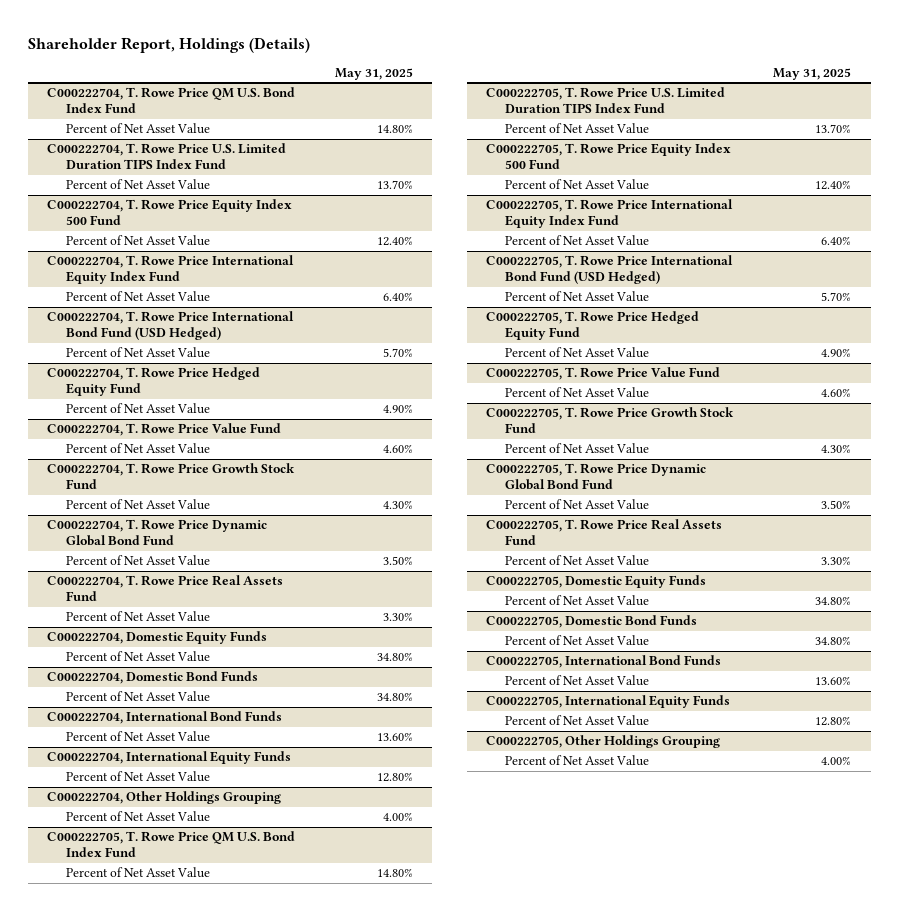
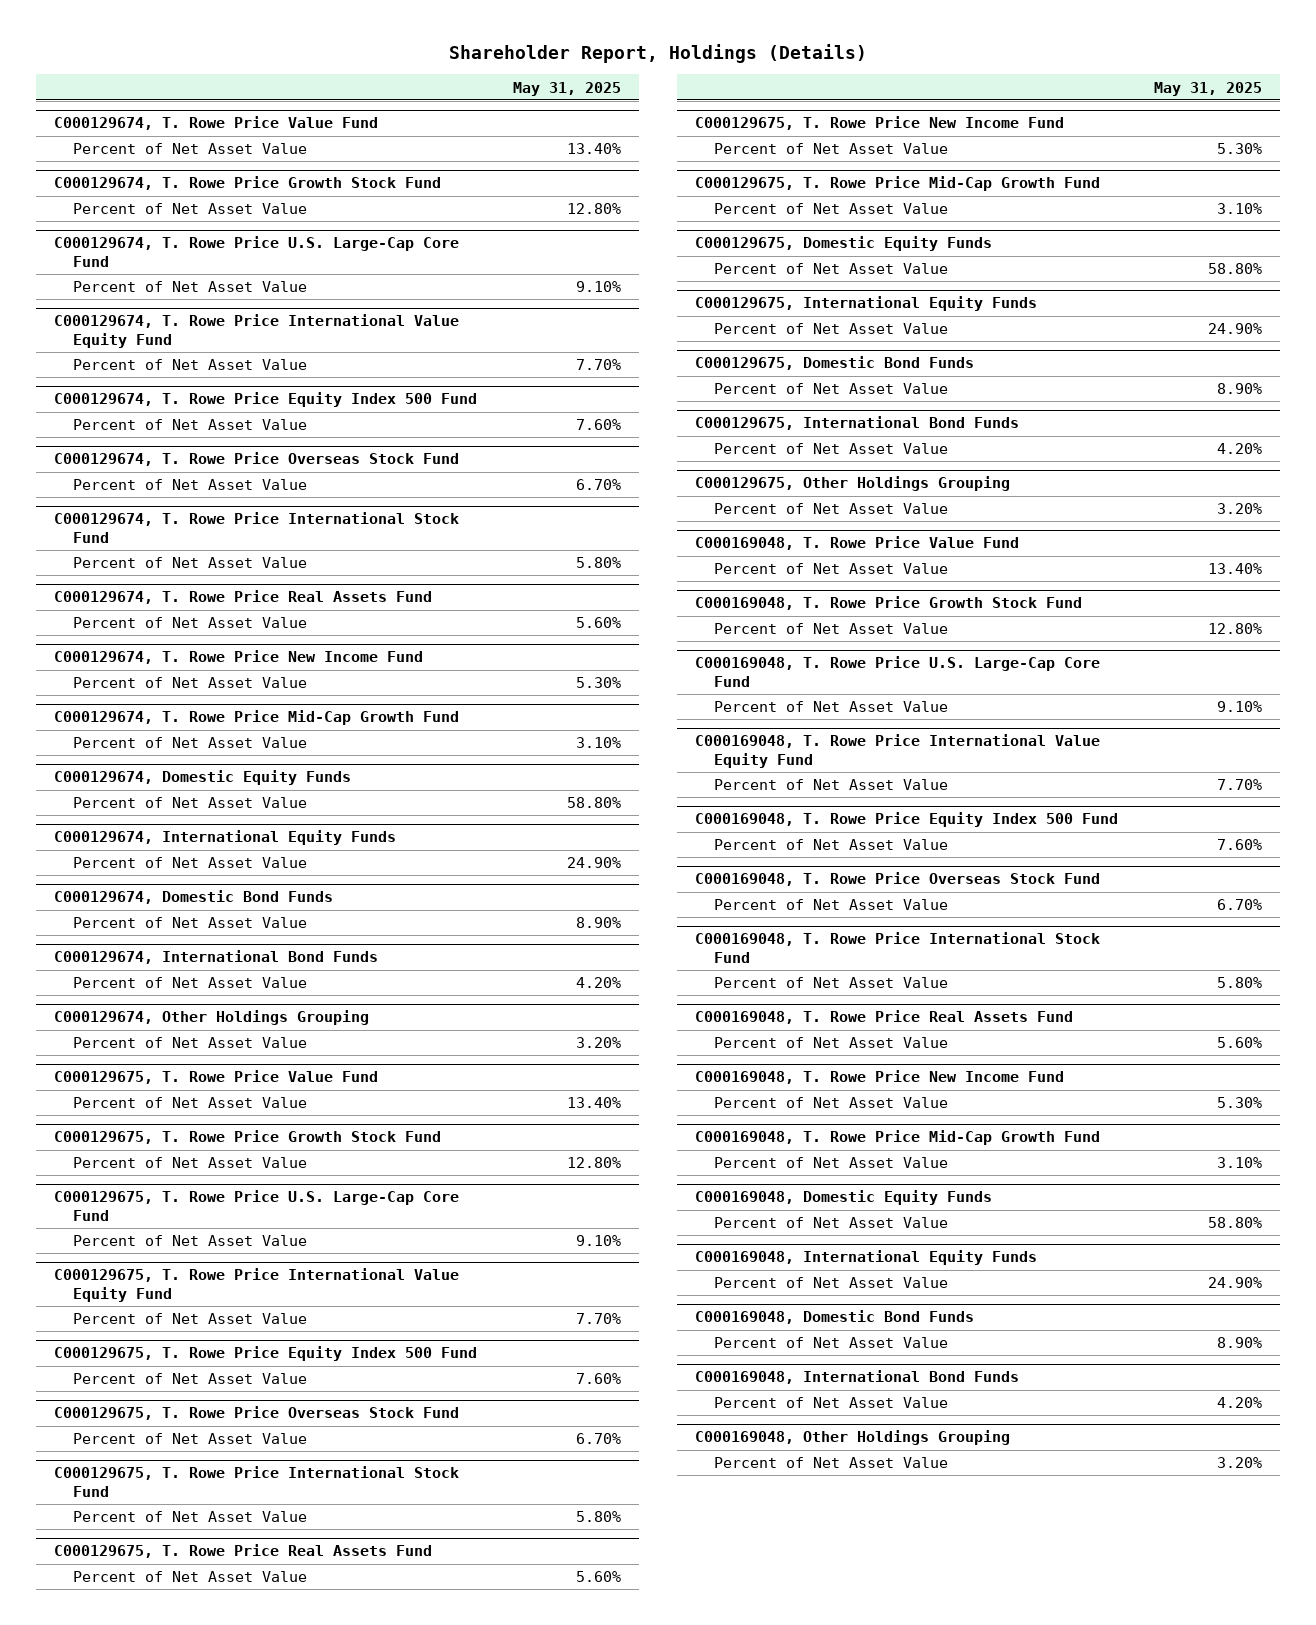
- C000222704, T. Rowe Price QM U.S. Bond Index Fund
- Percent of Net Asset Value | 14.80%
- C000222704, T. Rowe Price U.S. Limited Duration TIPS Index Fund
- Percent of Net Asset Value | 13.70%
- C000222704, T. Rowe Price Equity Index 500 Fund
- Percent of Net Asset Value | 12.40%
- C000222704, T. Rowe Price International Equity Index Fund
- Percent of Net Asset Value | 6.40%
- C000222704, T. Rowe Price International Bond Fund (USD Hedged)
- Percent of Net Asset Value | 5.70%
- C000222704, T. Rowe Price Hedged Equity Fund
- Percent of Net Asset Value | 4.90%
- C000222704, T. Rowe Price Value Fund
- Percent of Net Asset Value | 4.60%
- C000222704, T. Rowe Price Growth Stock Fund
- Percent of Net Asset Value | 4.30%
- C000222704, T. Rowe Price Dynamic Global Bond Fund
- Percent of Net Asset Value | 3.50%
- C000222704, T. Rowe Price Real Assets Fund
- Percent of Net Asset Value | 3.30%
- C000222704, Domestic Equity Funds
- Percent of Net Asset Value | 34.80%
- C000222704, Domestic Bond Funds
- Percent of Net Asset Value | 34.80%
- C000222704, International Bond Funds
- Percent of Net Asset Value | 13.60%
- C000222704, International Equity Funds
+ C000129674, T. Rowe Price Value Fund
+ Percent of Net Asset Value | 13.40%
+ C000129674, T. Rowe Price Growth Stock Fund
- C000222704, Other Holdings Grouping
- Percent of Net Asset Value | 4.00%
- C000222705, T. Rowe Price QM U.S. Bond Index Fund
- Percent of Net Asset Value | 14.80%
- C000222705, T. Rowe Price U.S. Limited Duration TIPS Index Fund
- Percent of Net Asset Value | 13.70%
- C000222705, T. Rowe Price Equity Index 500 Fund
- Percent of Net Asset Value | 12.40%
- C000222705, T. Rowe Price International Equity Index Fund
- Percent of Net Asset Value | 6.40%
- C000222705, T. Rowe Price International Bond Fund (USD Hedged)
- Percent of Net Asset Value | 5.70%
- C000222705, T. Rowe Price Hedged Equity Fund
- Percent of Net Asset Value | 4.90%
- C000222705, T. Rowe Price Value Fund
- Percent of Net Asset Value | 4.60%
- C000222705, T. Rowe Price Growth Stock Fund
- Percent of Net Asset Value | 4.30%
- C000222705, T. Rowe Price Dynamic Global Bond Fund
- Percent of Net Asset Value | 3.50%
- C000222705, T. Rowe Price Real Assets Fund
- Percent of Net Asset Value | 3.30%
- C000222705, Domestic Equity Funds
- Percent of Net Asset Value | 34.80%
- C000222705, Domestic Bond Funds
- Percent of Net Asset Value | 34.80%
- C000222705, International Bond Funds
- Percent of Net Asset Value | 13.60%
- C000222705, International Equity Funds
+ C000129674, T. Rowe Price U.S. Large-Cap Core Fund
+ Percent of Net Asset Value | 9.10%
+ C000129674, T. Rowe Price International Value Equity Fund
+ Percent of Net Asset Value | 7.70%
+ C000129674, T. Rowe Price Equity Index 500 Fund
+ Percent of Net Asset Value | 7.60%
+ C000129674, T. Rowe Price Overseas Stock Fund
+ Percent of Net Asset Value | 6.70%
+ C000129674, T. Rowe Price International Stock Fund
+ Percent of Net Asset Value | 5.80%
+ C000129674, T. Rowe Price Real Assets Fund
+ Percent of Net Asset Value | 5.60%
+ C000129674, T. Rowe Price New Income Fund
+ Percent of Net Asset Value | 5.30%
+ C000129674, T. Rowe Price Mid-Cap Growth Fund
+ Percent of Net Asset Value | 3.10%
+ C000129674, Domestic Equity Funds
+ Percent of Net Asset Value | 58.80%
+ C000129674, International Equity Funds
+ Percent of Net Asset Value | 24.90%
+ C000129674, Domestic Bond Funds
+ Percent of Net Asset Value | 8.90%
+ C000129674, International Bond Funds
+ Percent of Net Asset Value | 4.20%
+ C000129674, Other Holdings Grouping
+ Percent of Net Asset Value | 3.20%
+ C000129675, T. Rowe Price Value Fund
+ Percent of Net Asset Value | 13.40%
+ C000129675, T. Rowe Price Growth Stock Fund
- C000222705, Other Holdings Grouping
- Percent of Net Asset Value | 4.00%
+ C000129675, T. Rowe Price U.S. Large-Cap Core Fund
+ Percent of Net Asset Value | 9.10%
+ C000129675, T. Rowe Price International Value Equity Fund
+ Percent of Net Asset Value | 7.70%
+ C000129675, T. Rowe Price Equity Index 500 Fund
+ Percent of Net Asset Value | 7.60%
+ C000129675, T. Rowe Price Overseas Stock Fund
+ Percent of Net Asset Value | 6.70%
+ C000129675, T. Rowe Price International Stock Fund
+ Percent of Net Asset Value | 5.80%
+ C000129675, T. Rowe Price Real Assets Fund
+ Percent of Net Asset Value | 5.60%
+ C000129675, T. Rowe Price New Income Fund
+ Percent of Net Asset Value | 5.30%
+ C000129675, T. Rowe Price Mid-Cap Growth Fund
+ Percent of Net Asset Value | 3.10%
+ C000129675, Domestic Equity Funds
+ Percent of Net Asset Value | 58.80%
+ C000129675, International Equity Funds
+ Percent of Net Asset Value | 24.90%
+ C000129675, Domestic Bond Funds
+ Percent of Net Asset Value | 8.90%
+ C000129675, International Bond Funds
+ Percent of Net Asset Value | 4.20%
+ C000129675, Other Holdings Grouping
+ Percent of Net Asset Value | 3.20%
+ C000169048, T. Rowe Price Value Fund
+ Percent of Net Asset Value | 13.40%
+ C000169048, T. Rowe Price Growth Stock Fund
+ Percent of Net Asset Value | 12.80%
+ C000169048, T. Rowe Price U.S. Large-Cap Core Fund
+ Percent of Net Asset Value | 9.10%
+ C000169048, T. Rowe Price International Value Equity Fund
+ Percent of Net Asset Value | 7.70%
+ C000169048, T. Rowe Price Equity Index 500 Fund
+ Percent of Net Asset Value | 7.60%
+ C000169048, T. Rowe Price Overseas Stock Fund
+ Percent of Net Asset Value | 6.70%
+ C000169048, T. Rowe Price International Stock Fund
+ Percent of Net Asset Value | 5.80%
+ C000169048, T. Rowe Price Real Assets Fund
+ Percent of Net Asset Value | 5.60%
+ C000169048, T. Rowe Price New Income Fund
+ Percent of Net Asset Value | 5.30%
+ C000169048, T. Rowe Price Mid-Cap Growth Fund
+ Percent of Net Asset Value | 3.10%
+ C000169048, Domestic Equity Funds
+ Percent of Net Asset Value | 58.80%
+ C000169048, International Equity Funds
+ Percent of Net Asset Value | 24.90%
+ C000169048, Domestic Bond Funds
+ Percent of Net Asset Value | 8.90%
+ C000169048, International Bond Funds
+ Percent of Net Asset Value | 4.20%
+ C000169048, Other Holdings Grouping
+ Percent of Net Asset Value | 3.20%

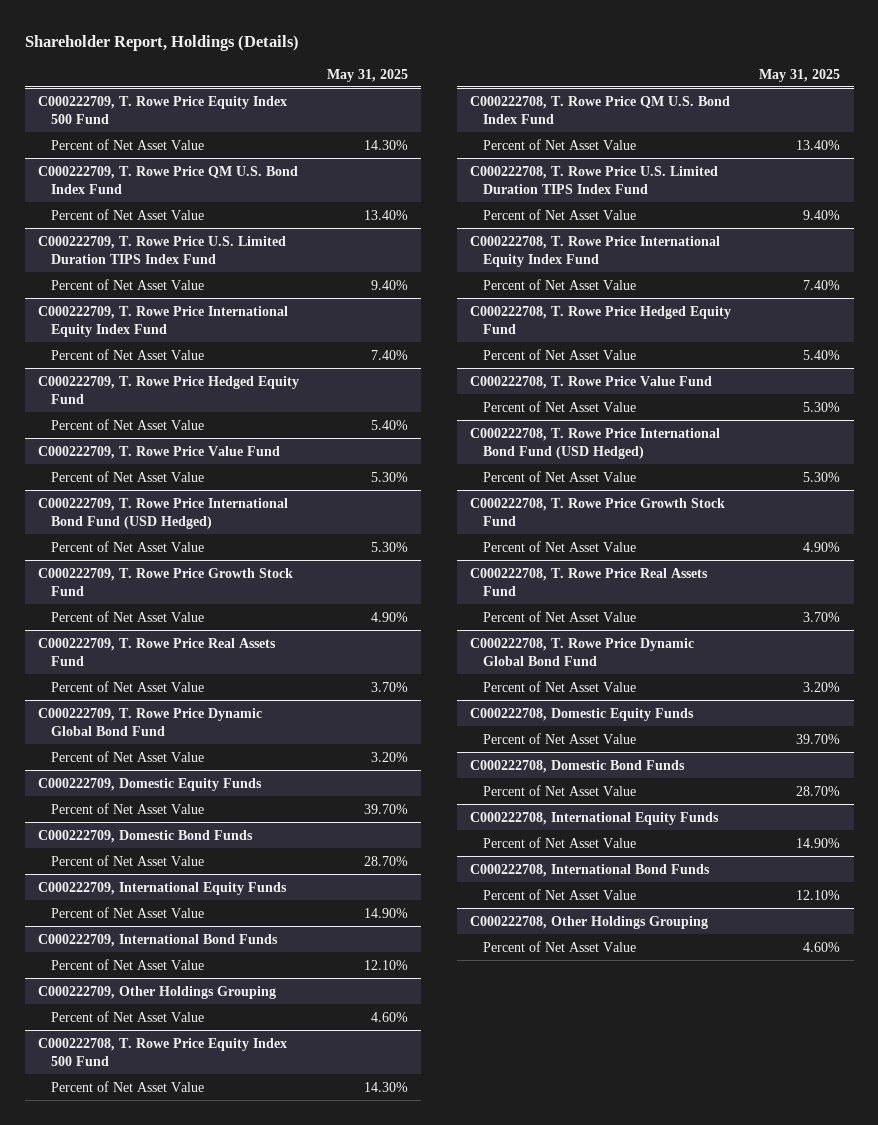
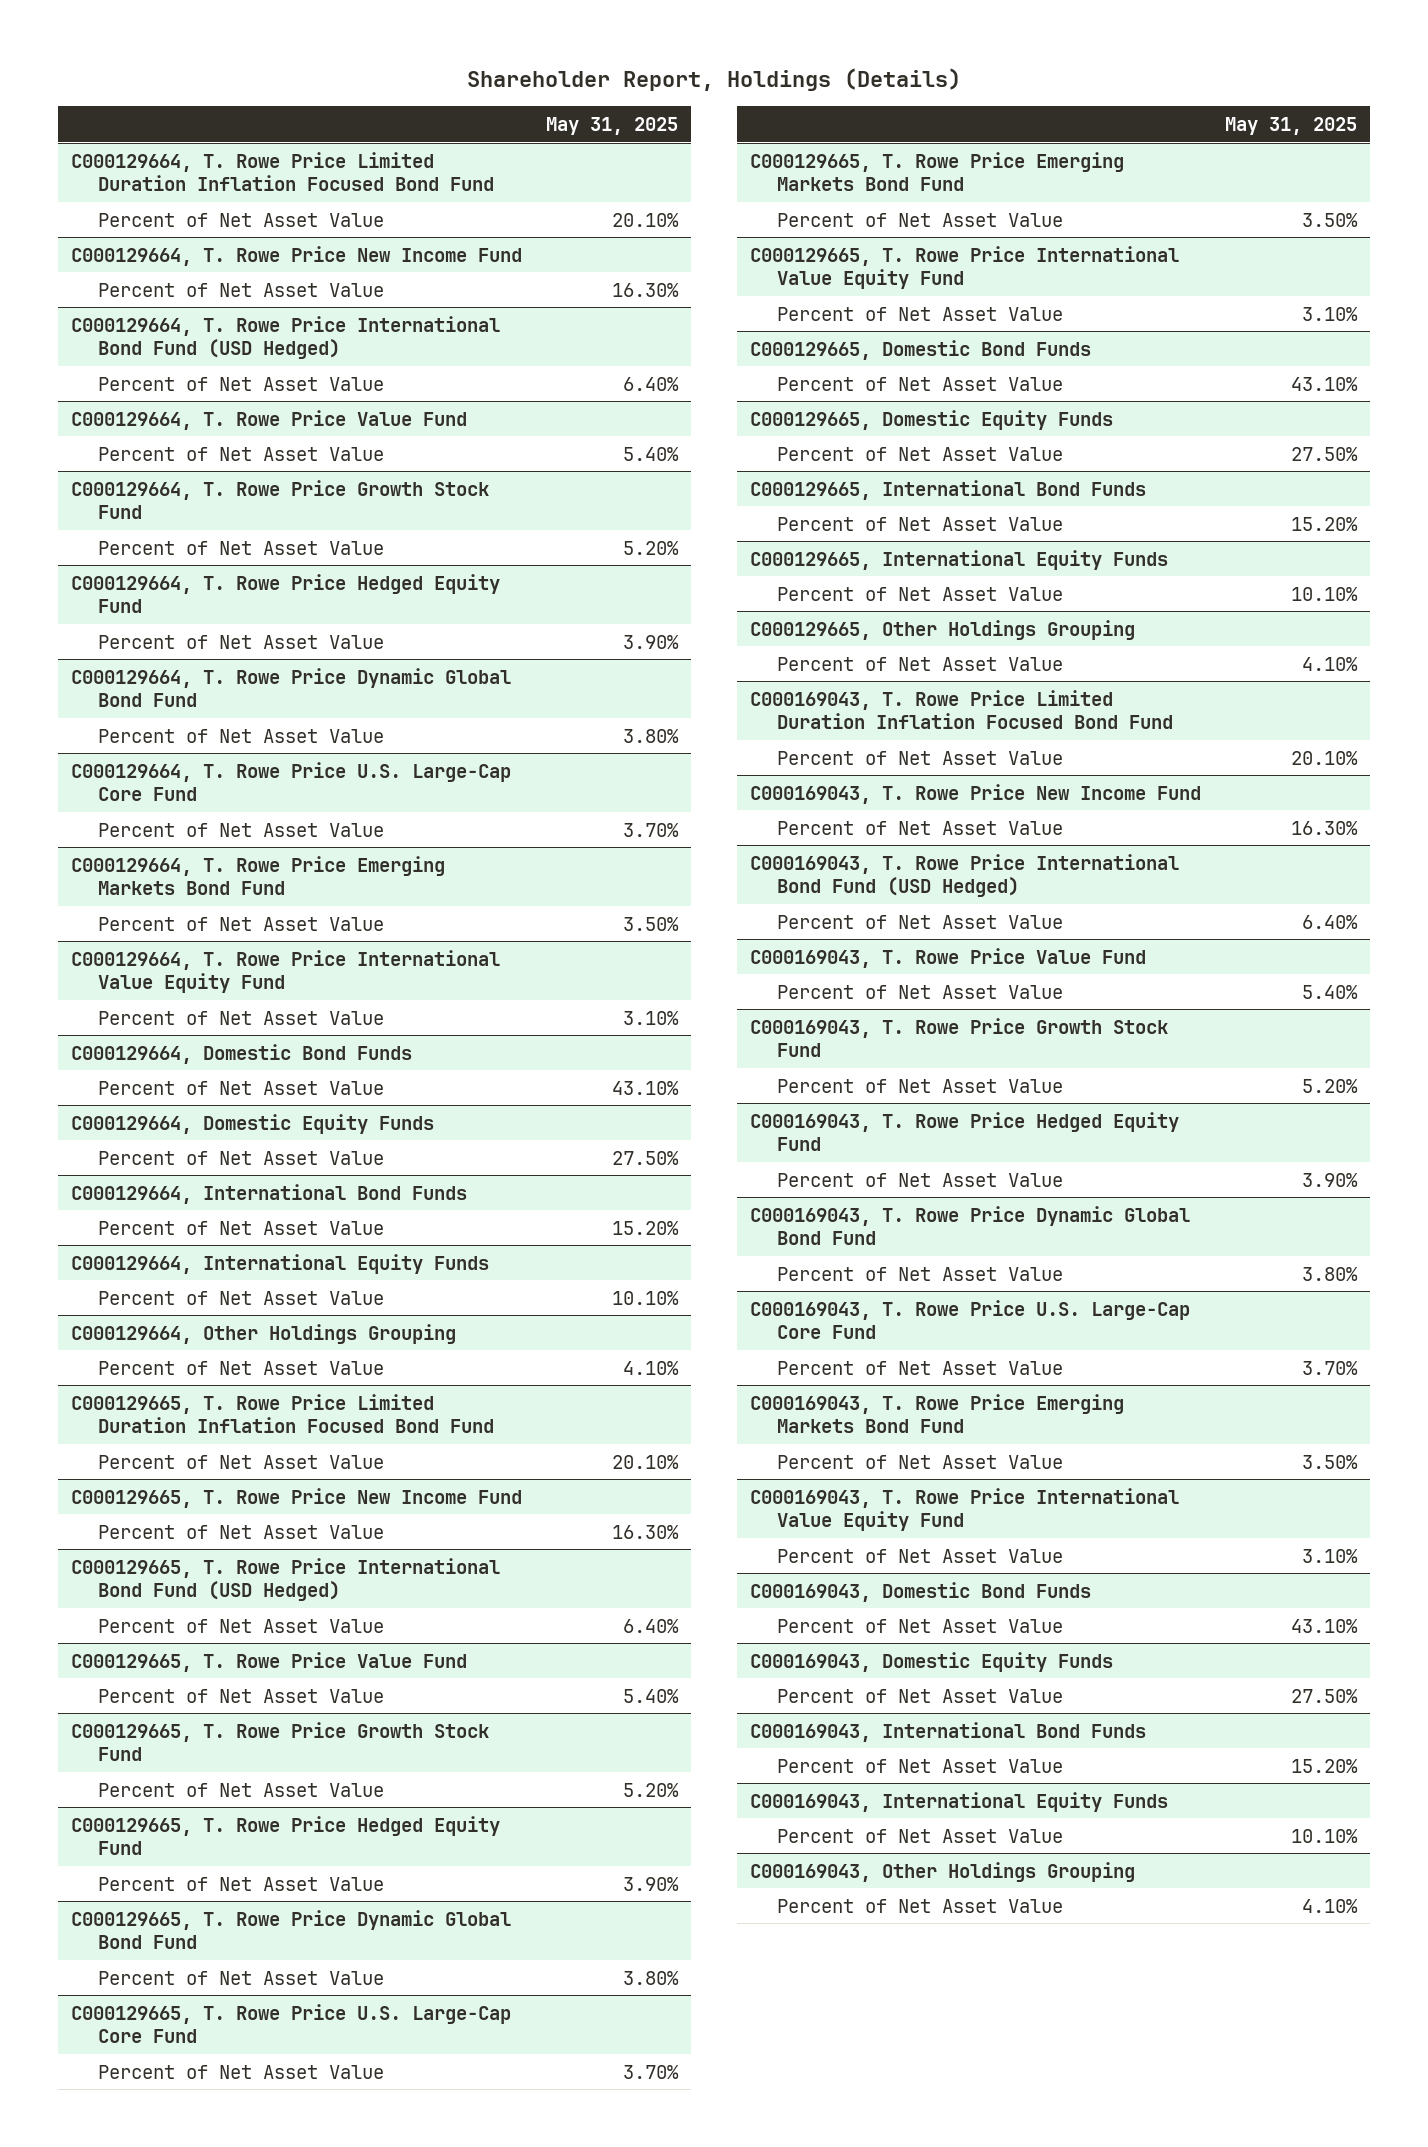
- C000222709, T. Rowe Price Equity Index 500 Fund
- Percent of Net Asset Value | 14.30%
- C000222709, T. Rowe Price QM U.S. Bond Index Fund
- Percent of Net Asset Value | 13.40%
- C000222709, T. Rowe Price U.S. Limited Duration TIPS Index Fund
- Percent of Net Asset Value | 9.40%
- C000222709, T. Rowe Price International Equity Index Fund
- Percent of Net Asset Value | 7.40%
- C000222709, T. Rowe Price Hedged Equity Fund
+ C000129664, T. Rowe Price Limited Duration Inflation Focused Bond Fund
+ Percent of Net Asset Value | 20.10%
+ C000129664, T. Rowe Price New Income Fund
+ Percent of Net Asset Value | 16.30%
+ C000129664, T. Rowe Price International Bond Fund (USD Hedged)
+ Percent of Net Asset Value | 6.40%
+ C000129664, T. Rowe Price Value Fund
- C000222709, T. Rowe Price Value Fund
- Percent of Net Asset Value | 5.30%
- C000222709, T. Rowe Price International Bond Fund (USD Hedged)
- Percent of Net Asset Value | 5.30%
- C000222709, T. Rowe Price Growth Stock Fund
- Percent of Net Asset Value | 4.90%
- C000222709, T. Rowe Price Real Assets Fund
+ C000129664, T. Rowe Price Growth Stock Fund
+ Percent of Net Asset Value | 5.20%
+ C000129664, T. Rowe Price Hedged Equity Fund
+ Percent of Net Asset Value | 3.90%
+ C000129664, T. Rowe Price Dynamic Global Bond Fund
+ Percent of Net Asset Value | 3.80%
+ C000129664, T. Rowe Price U.S. Large-Cap Core Fund
- C000222709, T. Rowe Price Dynamic Global Bond Fund
- Percent of Net Asset Value | 3.20%
- C000222709, Domestic Equity Funds
- Percent of Net Asset Value | 39.70%
- C000222709, Domestic Bond Funds
- Percent of Net Asset Value | 28.70%
- C000222709, International Equity Funds
- Percent of Net Asset Value | 14.90%
- C000222709, International Bond Funds
- Percent of Net Asset Value | 12.10%
- C000222709, Other Holdings Grouping
- Percent of Net Asset Value | 4.60%
- C000222708, T. Rowe Price Equity Index 500 Fund
- Percent of Net Asset Value | 14.30%
- C000222708, T. Rowe Price QM U.S. Bond Index Fund
- Percent of Net Asset Value | 13.40%
- C000222708, T. Rowe Price U.S. Limited Duration TIPS Index Fund
- Percent of Net Asset Value | 9.40%
- C000222708, T. Rowe Price International Equity Index Fund
- Percent of Net Asset Value | 7.40%
- C000222708, T. Rowe Price Hedged Equity Fund
+ C000129664, T. Rowe Price Emerging Markets Bond Fund
+ Percent of Net Asset Value | 3.50%
+ C000129664, T. Rowe Price International Value Equity Fund
+ Percent of Net Asset Value | 3.10%
+ C000129664, Domestic Bond Funds
+ Percent of Net Asset Value | 43.10%
+ C000129664, Domestic Equity Funds
+ Percent of Net Asset Value | 27.50%
+ C000129664, International Bond Funds
+ Percent of Net Asset Value | 15.20%
+ C000129664, International Equity Funds
+ Percent of Net Asset Value | 10.10%
+ C000129664, Other Holdings Grouping
+ Percent of Net Asset Value | 4.10%
+ C000129665, T. Rowe Price Limited Duration Inflation Focused Bond Fund
+ Percent of Net Asset Value | 20.10%
+ C000129665, T. Rowe Price New Income Fund
+ Percent of Net Asset Value | 16.30%
+ C000129665, T. Rowe Price International Bond Fund (USD Hedged)
+ Percent of Net Asset Value | 6.40%
+ C000129665, T. Rowe Price Value Fund
- C000222708, T. Rowe Price Value Fund
- Percent of Net Asset Value | 5.30%
- C000222708, T. Rowe Price International Bond Fund (USD Hedged)
- Percent of Net Asset Value | 5.30%
- C000222708, T. Rowe Price Growth Stock Fund
- Percent of Net Asset Value | 4.90%
- C000222708, T. Rowe Price Real Assets Fund
+ C000129665, T. Rowe Price Growth Stock Fund
+ Percent of Net Asset Value | 5.20%
+ C000129665, T. Rowe Price Hedged Equity Fund
+ Percent of Net Asset Value | 3.90%
+ C000129665, T. Rowe Price Dynamic Global Bond Fund
+ Percent of Net Asset Value | 3.80%
+ C000129665, T. Rowe Price U.S. Large-Cap Core Fund
- C000222708, T. Rowe Price Dynamic Global Bond Fund
- Percent of Net Asset Value | 3.20%
- C000222708, Domestic Equity Funds
- Percent of Net Asset Value | 39.70%
- C000222708, Domestic Bond Funds
- Percent of Net Asset Value | 28.70%
- C000222708, International Equity Funds
- Percent of Net Asset Value | 14.90%
- C000222708, International Bond Funds
- Percent of Net Asset Value | 12.10%
- C000222708, Other Holdings Grouping
- Percent of Net Asset Value | 4.60%
+ C000129665, T. Rowe Price Emerging Markets Bond Fund
+ Percent of Net Asset Value | 3.50%
+ C000129665, T. Rowe Price International Value Equity Fund
+ Percent of Net Asset Value | 3.10%
+ C000129665, Domestic Bond Funds
+ Percent of Net Asset Value | 43.10%
+ C000129665, Domestic Equity Funds
+ Percent of Net Asset Value | 27.50%
+ C000129665, International Bond Funds
+ Percent of Net Asset Value | 15.20%
+ C000129665, International Equity Funds
+ Percent of Net Asset Value | 10.10%
+ C000129665, Other Holdings Grouping
+ Percent of Net Asset Value | 4.10%
+ C000169043, T. Rowe Price Limited Duration Inflation Focused Bond Fund
+ Percent of Net Asset Value | 20.10%
+ C000169043, T. Rowe Price New Income Fund
+ Percent of Net Asset Value | 16.30%
+ C000169043, T. Rowe Price International Bond Fund (USD Hedged)
+ Percent of Net Asset Value | 6.40%
+ C000169043, T. Rowe Price Value Fund
+ Percent of Net Asset Value | 5.40%
+ C000169043, T. Rowe Price Growth Stock Fund
+ Percent of Net Asset Value | 5.20%
+ C000169043, T. Rowe Price Hedged Equity Fund
+ Percent of Net Asset Value | 3.90%
+ C000169043, T. Rowe Price Dynamic Global Bond Fund
+ Percent of Net Asset Value | 3.80%
+ C000169043, T. Rowe Price U.S. Large-Cap Core Fund
+ Percent of Net Asset Value | 3.70%
+ C000169043, T. Rowe Price Emerging Markets Bond Fund
+ Percent of Net Asset Value | 3.50%
+ C000169043, T. Rowe Price International Value Equity Fund
+ Percent of Net Asset Value | 3.10%
+ C000169043, Domestic Bond Funds
+ Percent of Net Asset Value | 43.10%
+ C000169043, Domestic Equity Funds
+ Percent of Net Asset Value | 27.50%
+ C000169043, International Bond Funds
+ Percent of Net Asset Value | 15.20%
+ C000169043, International Equity Funds
+ Percent of Net Asset Value | 10.10%
+ C000169043, Other Holdings Grouping
+ Percent of Net Asset Value | 4.10%

